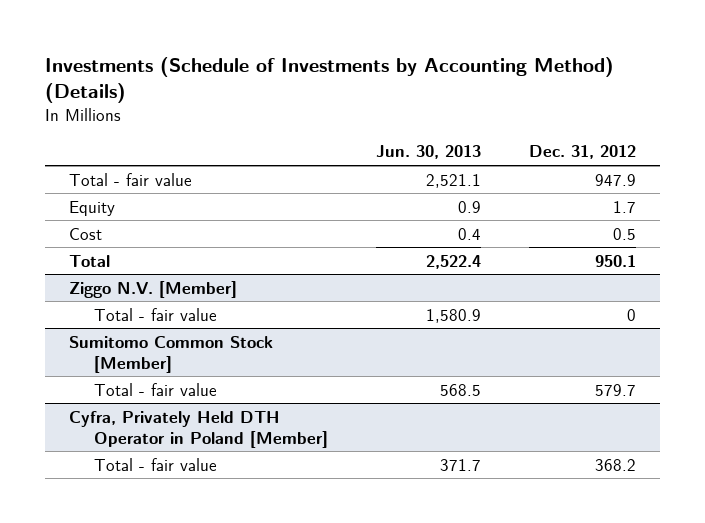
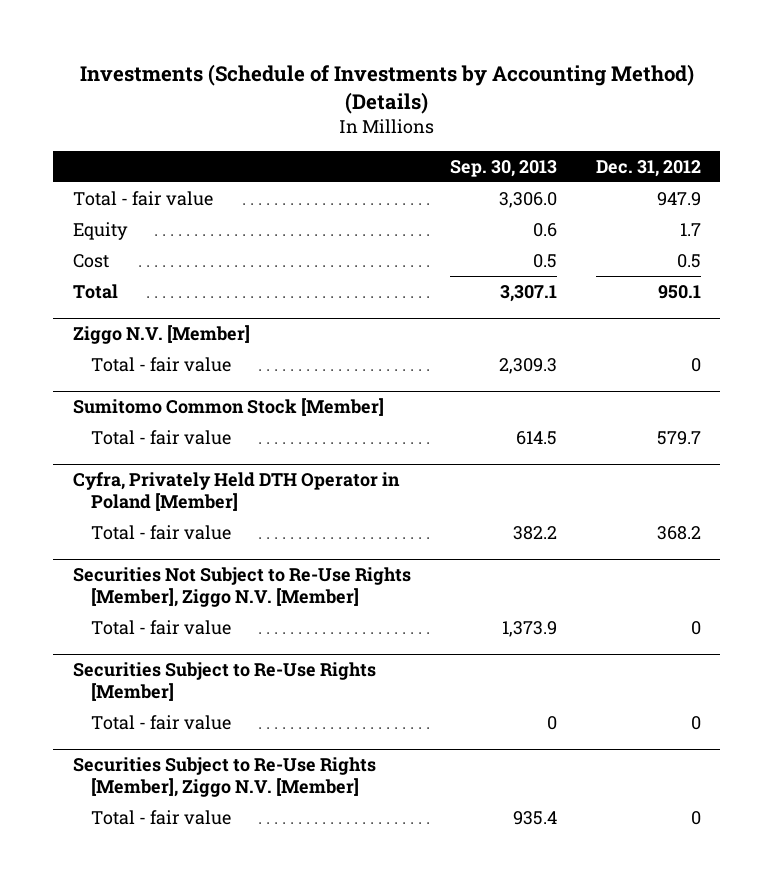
- | Jun. 30, 2013 | Dec. 31, 2012
+ | Sep. 30, 2013 | Dec. 31, 2012
+ Securities Not Subject to Re-Use Rights [Member], Ziggo N.V. [Member]
+ Total - fair value | 1,373.9 | 0
+ Securities Subject to Re-Use Rights [Member]
+ Total - fair value | 0 | 0
+ Securities Subject to Re-Use Rights [Member], Ziggo N.V. [Member]
+ Total - fair value | 935.4 | 0

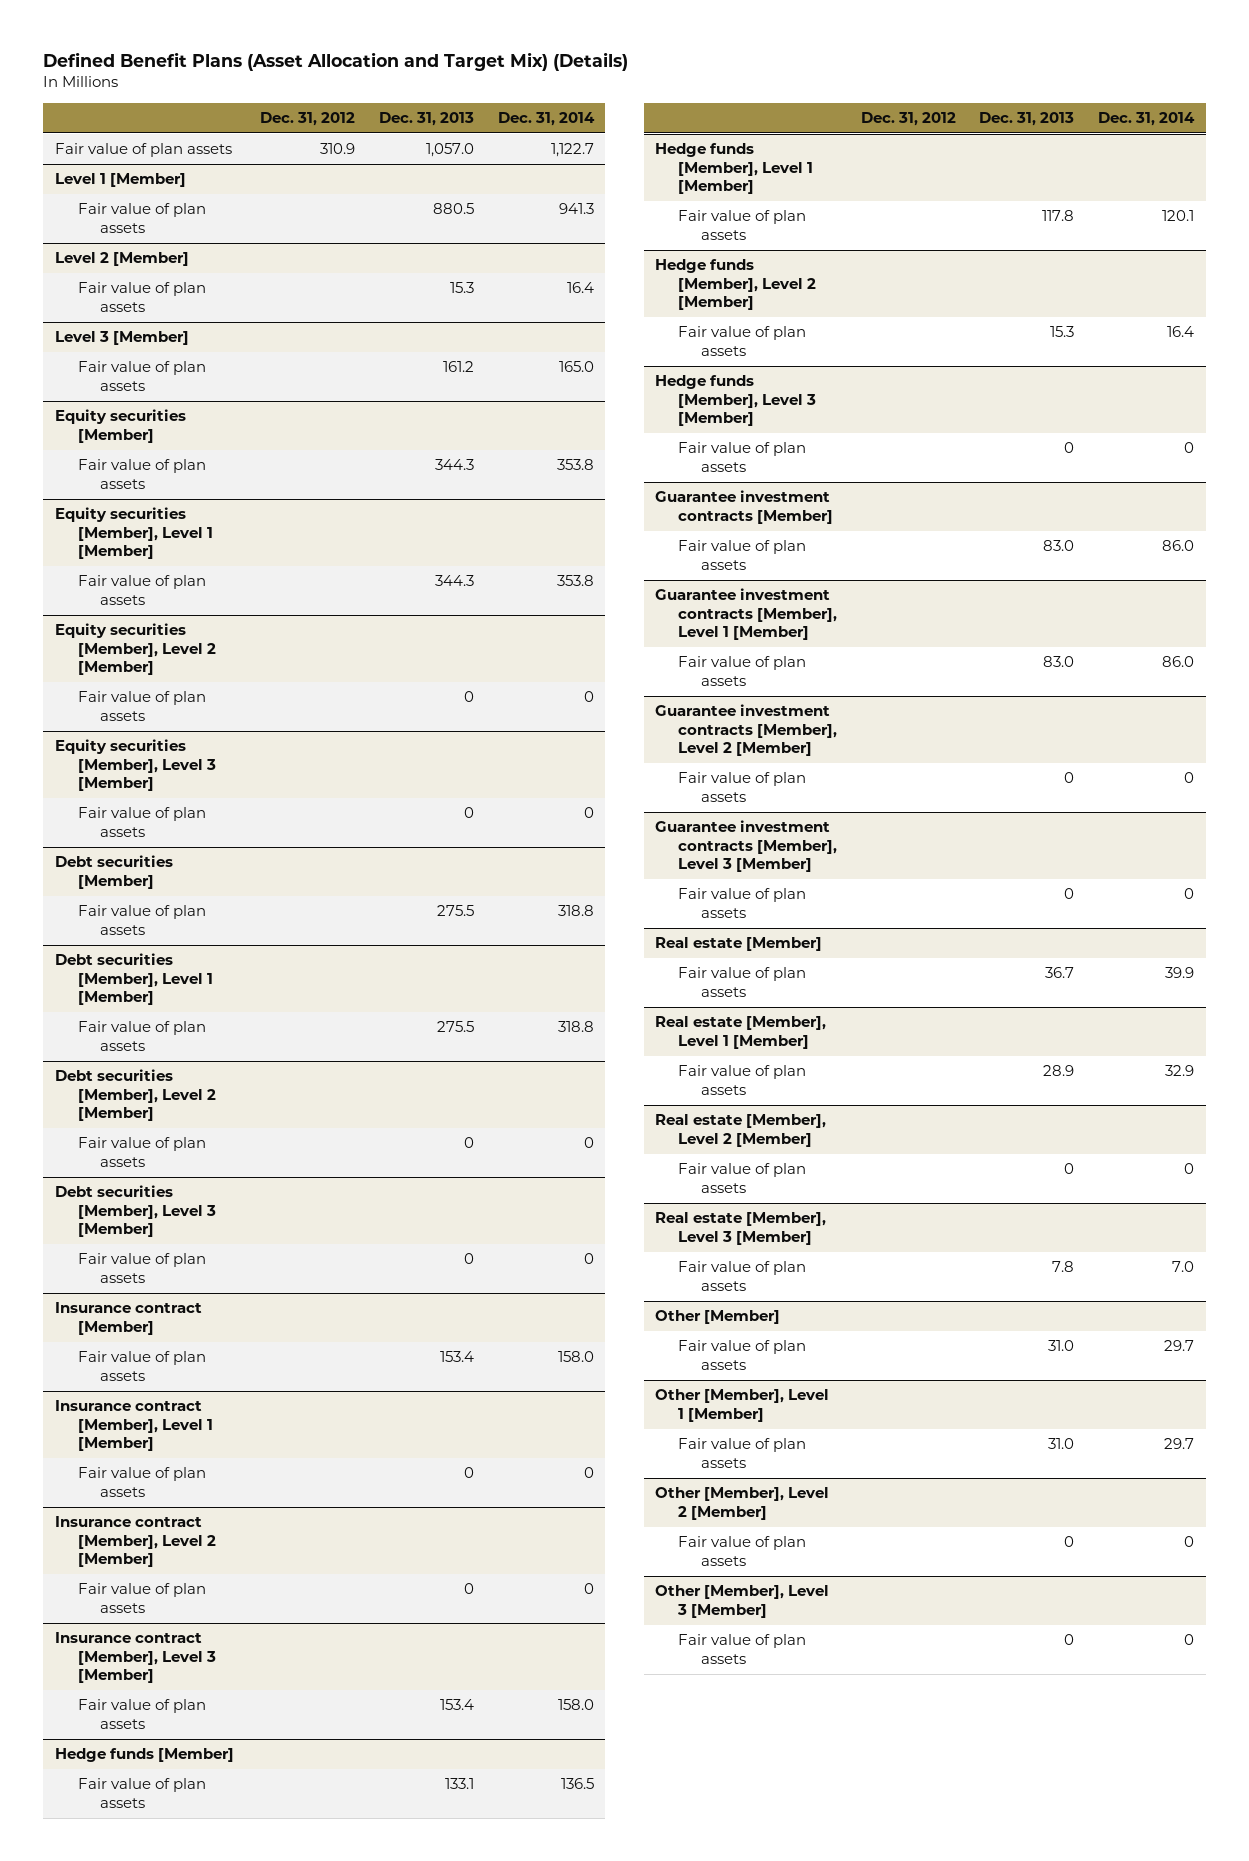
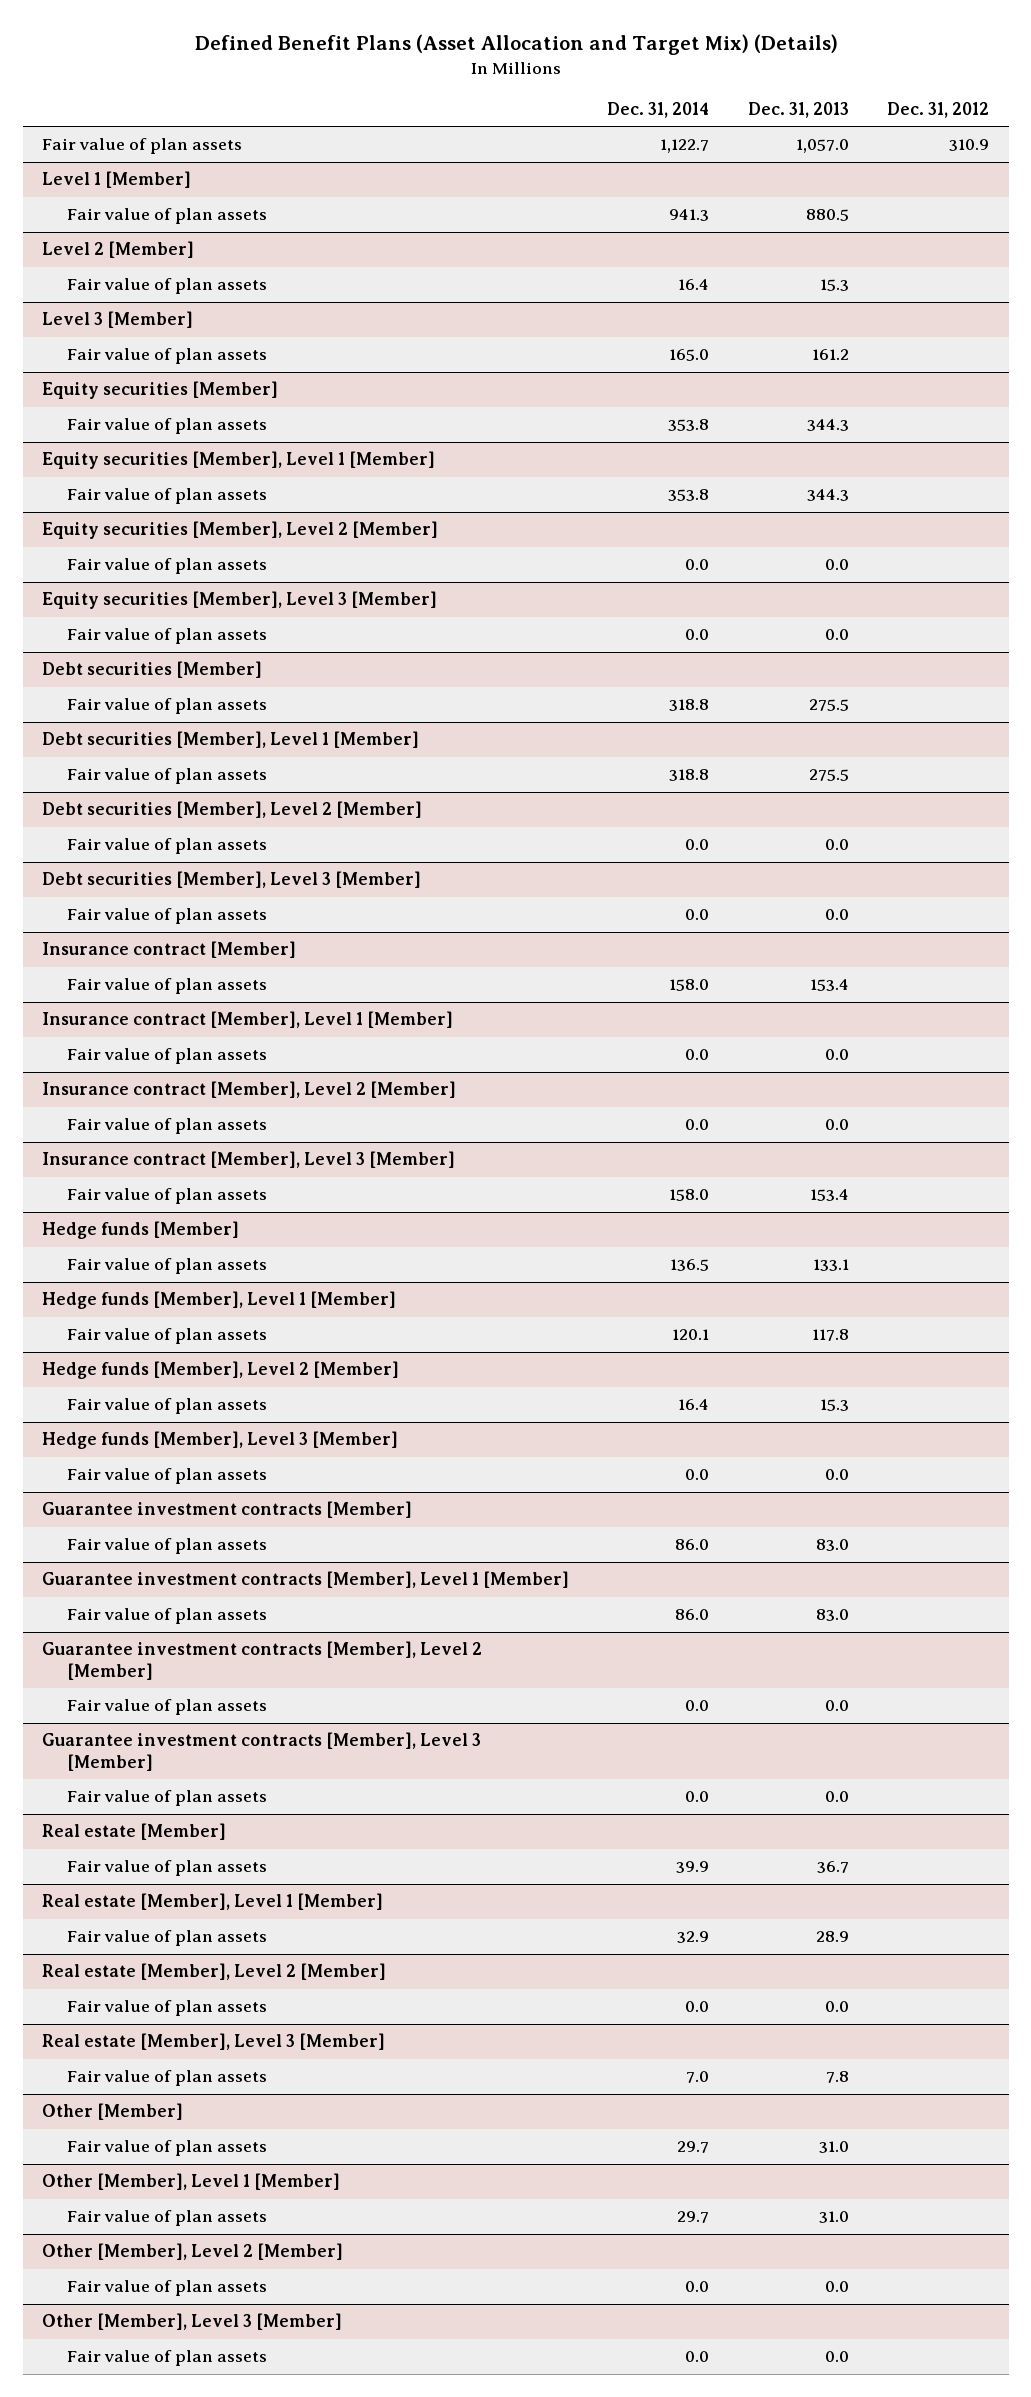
- | Dec. 31, 2012 | Dec. 31, 2013 | Dec. 31, 2014
+ | Dec. 31, 2014 | Dec. 31, 2013 | Dec. 31, 2012
@ Equity securities [Member], Level 2 [Member]
- Fair value of plan assets | | 0 | 0
+ Fair value of plan assets | 0.0 | 0.0 |
@ Equity securities [Member], Level 3 [Member]
- Fair value of plan assets | | 0 | 0
+ Fair value of plan assets | 0.0 | 0.0 |
@ Debt securities [Member], Level 2 [Member]
- Fair value of plan assets | | 0 | 0
+ Fair value of plan assets | 0.0 | 0.0 |
@ Debt securities [Member], Level 3 [Member]
- Fair value of plan assets | | 0 | 0
+ Fair value of plan assets | 0.0 | 0.0 |
@ Insurance contract [Member], Level 1 [Member]
- Fair value of plan assets | | 0 | 0
+ Fair value of plan assets | 0.0 | 0.0 |
@ Insurance contract [Member], Level 2 [Member]
- Fair value of plan assets | | 0 | 0
+ Fair value of plan assets | 0.0 | 0.0 |
@ Hedge funds [Member], Level 3 [Member]
- Fair value of plan assets | | 0 | 0
+ Fair value of plan assets | 0.0 | 0.0 |
@ Guarantee investment contracts [Member], Level 2 [Member]
- Fair value of plan assets | | 0 | 0
+ Fair value of plan assets | 0.0 | 0.0 |
@ Guarantee investment contracts [Member], Level 3 [Member]
- Fair value of plan assets | | 0 | 0
+ Fair value of plan assets | 0.0 | 0.0 |
@ Real estate [Member], Level 2 [Member]
- Fair value of plan assets | | 0 | 0
+ Fair value of plan assets | 0.0 | 0.0 |
@ Other [Member], Level 2 [Member]
- Fair value of plan assets | | 0 | 0
+ Fair value of plan assets | 0.0 | 0.0 |
@ Other [Member], Level 3 [Member]
- Fair value of plan assets | | 0 | 0
+ Fair value of plan assets | 0.0 | 0.0 |

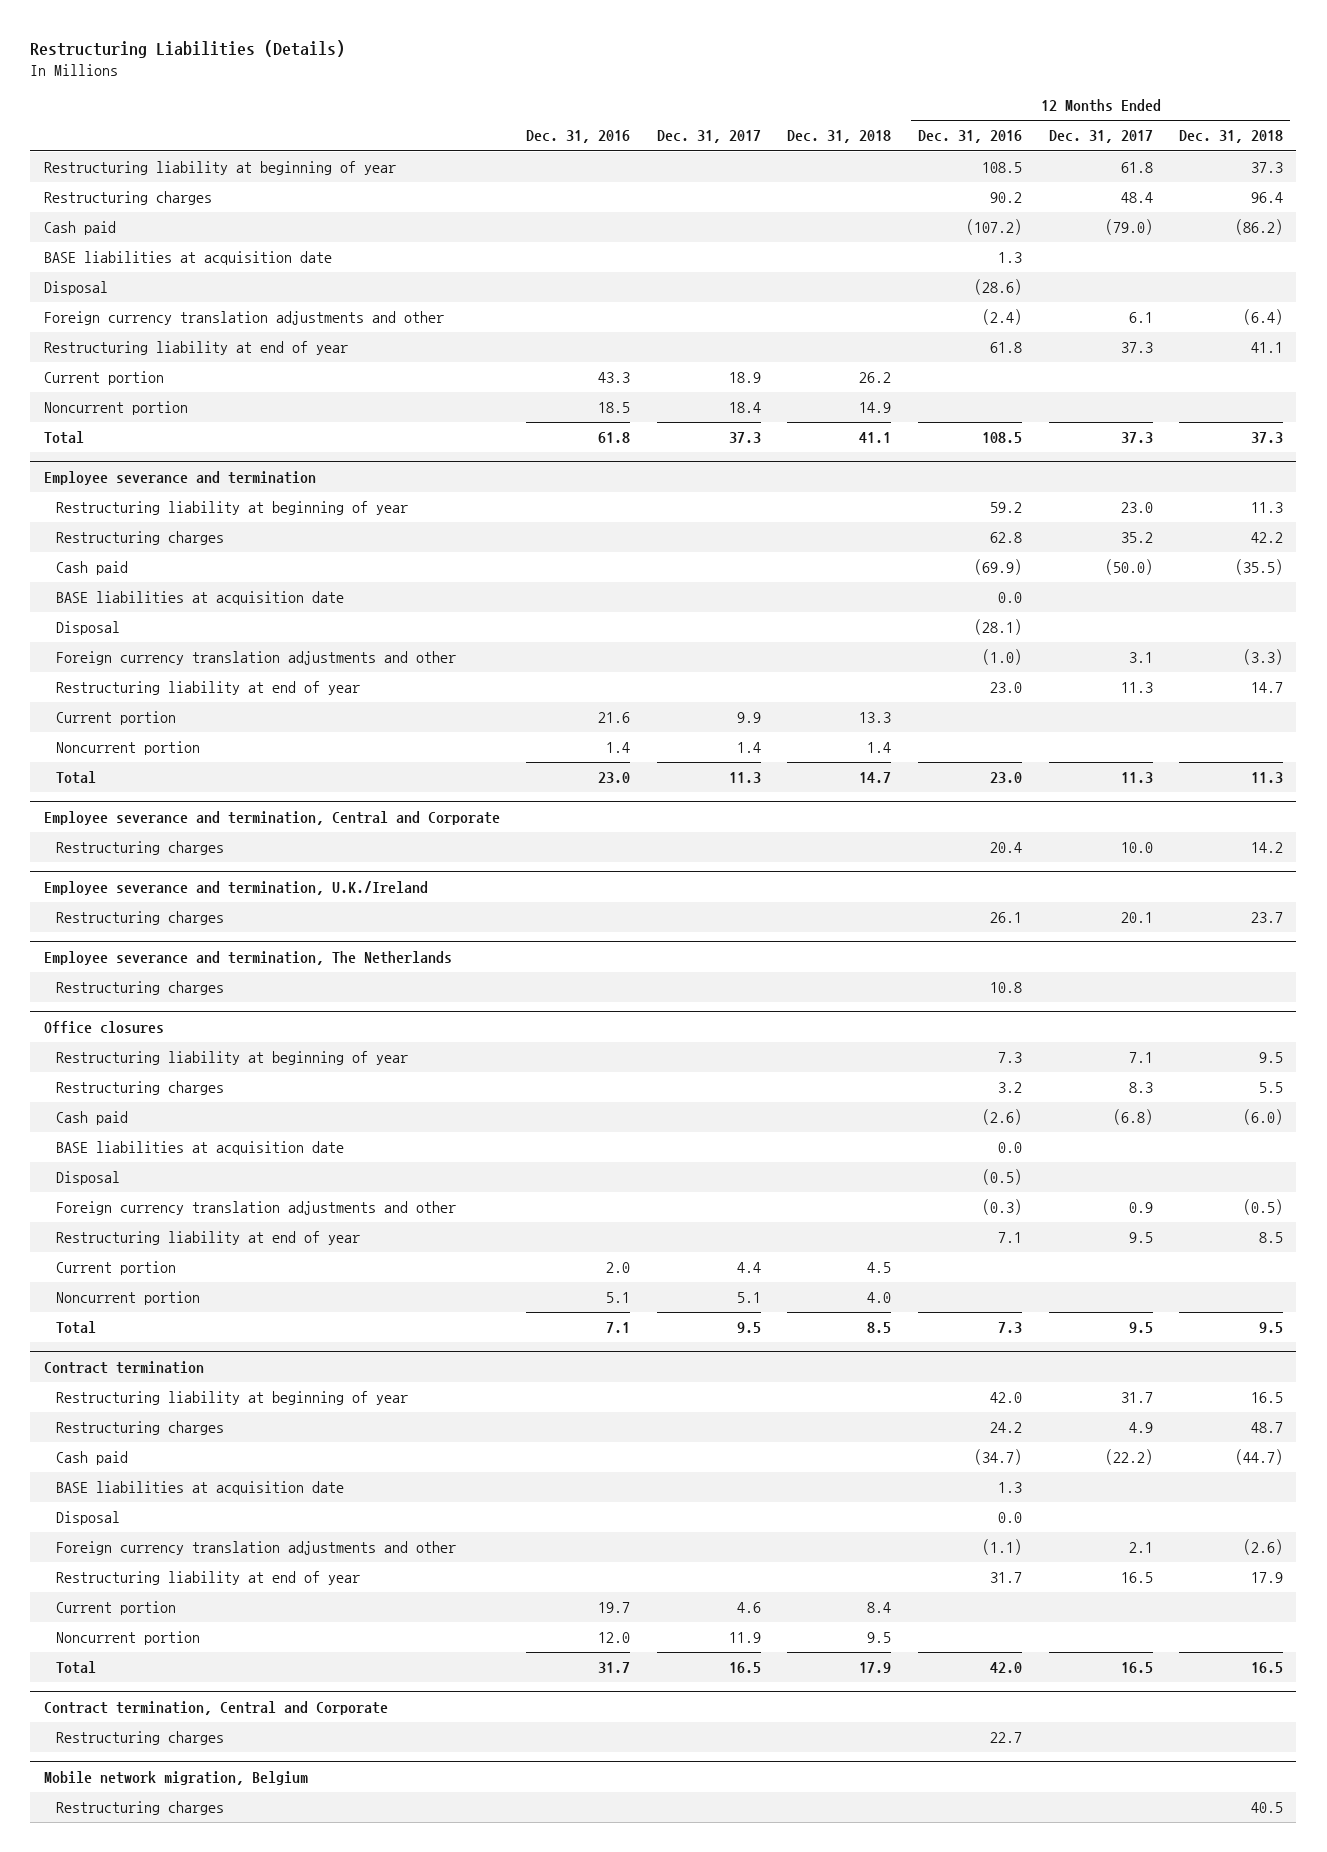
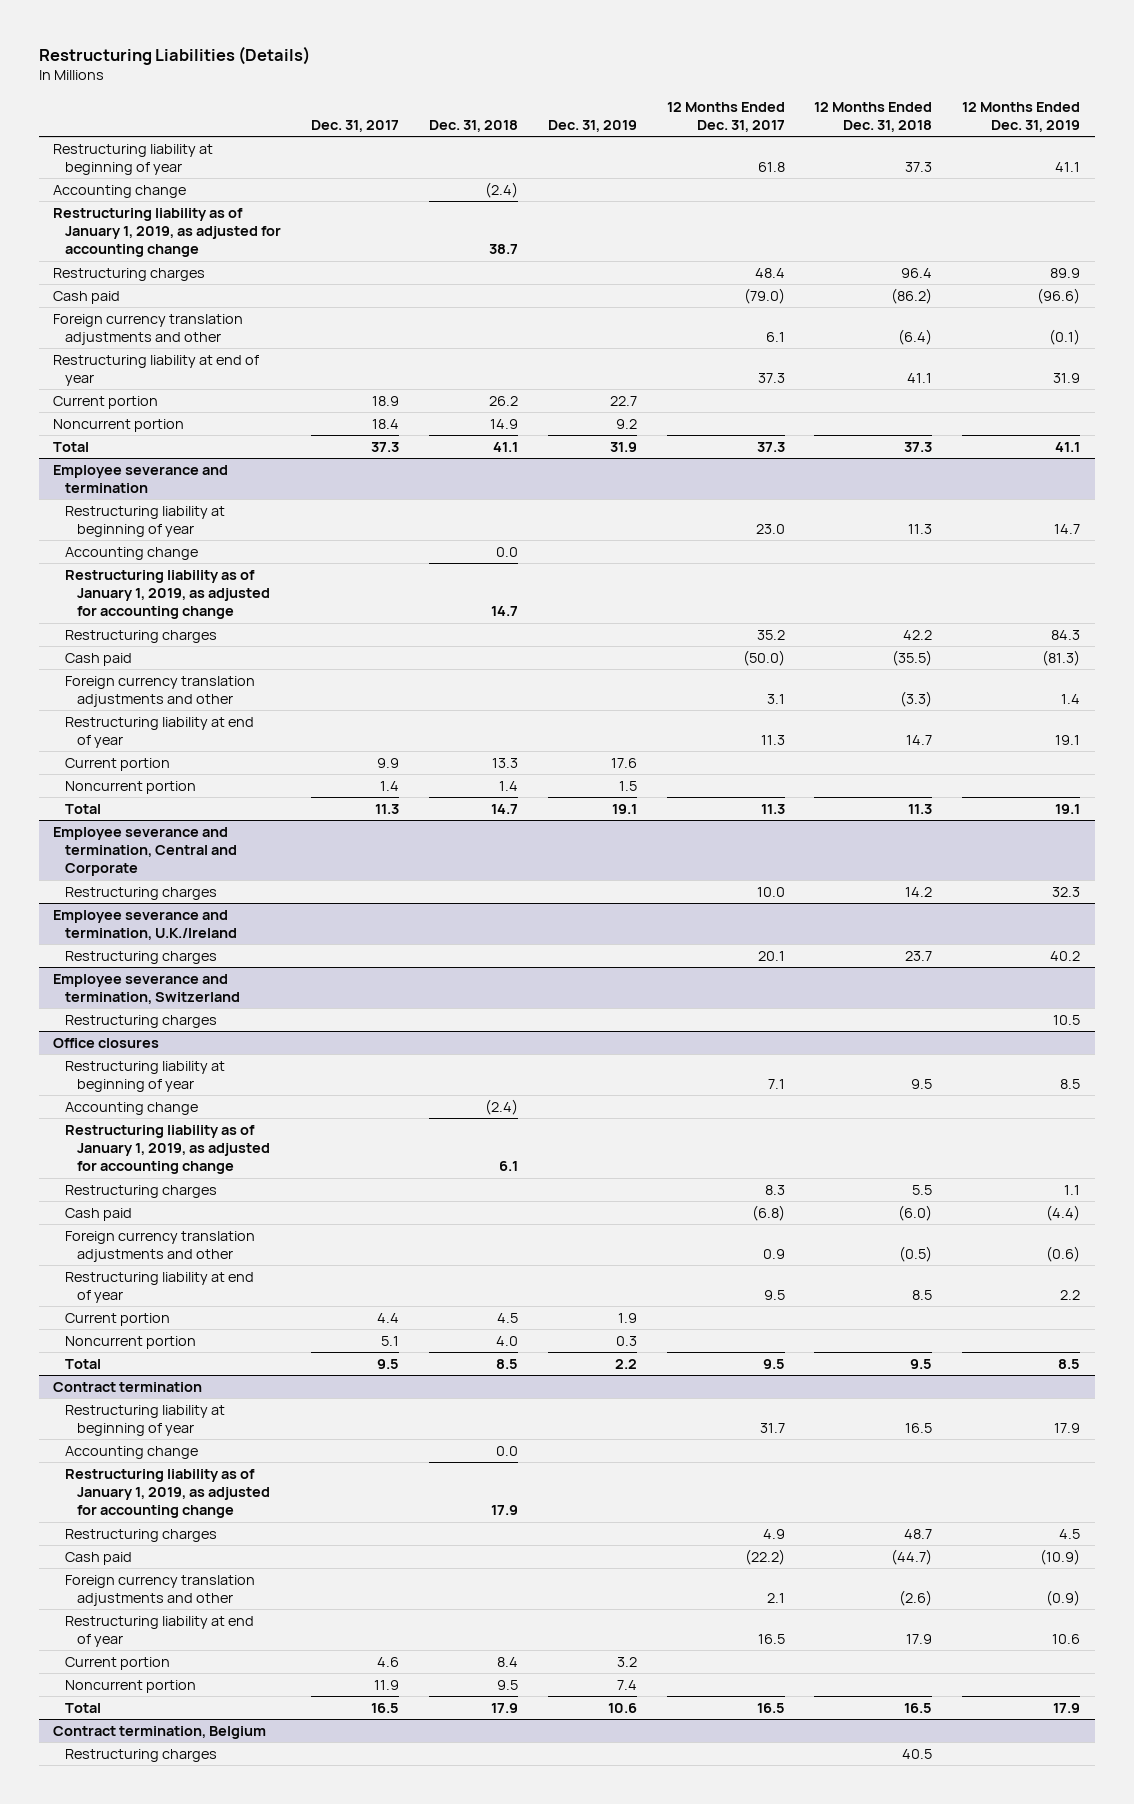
- | Dec. 31, 2016 | Dec. 31, 2017 | Dec. 31, 2018 | 12 Months Ended Dec. 31, 2016 | 12 Months Ended Dec. 31, 2017 | 12 Months Ended Dec. 31, 2018
+ | Dec. 31, 2017 | Dec. 31, 2018 | Dec. 31, 2019 | 12 Months Ended Dec. 31, 2017 | 12 Months Ended Dec. 31, 2018 | 12 Months Ended Dec. 31, 2019
+ Accounting change | | (2.4) | | | |
+ Restructuring liability as of January 1, 2019, as adjusted for accounting change | | 38.7 | | | |
- BASE liabilities at acquisition date | | | | 1.3 | |
- Disposal | | | | (28.6) | |
@ Employee severance and termination
+ Accounting change | | 0.0 | | | |
+ Restructuring liability as of January 1, 2019, as adjusted for accounting change | | 14.7 | | | |
- BASE liabilities at acquisition date | | | | 0.0 | |
- Disposal | | | | (28.1) | |
- Employee severance and termination, The Netherlands
+ Employee severance and termination, Switzerland
@ Office closures
+ Accounting change | | (2.4) | | | |
+ Restructuring liability as of January 1, 2019, as adjusted for accounting change | | 6.1 | | | |
- BASE liabilities at acquisition date | | | | 0.0 | |
- Disposal | | | | (0.5) | |
@ Contract termination
+ Accounting change | | 0.0 | | | |
+ Restructuring liability as of January 1, 2019, as adjusted for accounting change | | 17.9 | | | |
- BASE liabilities at acquisition date | | | | 1.3 | |
- Disposal | | | | 0.0 | |
- Contract termination, Central and Corporate
- Restructuring charges | | | | 22.7 | |
- Mobile network migration, Belgium
+ Contract termination, Belgium

